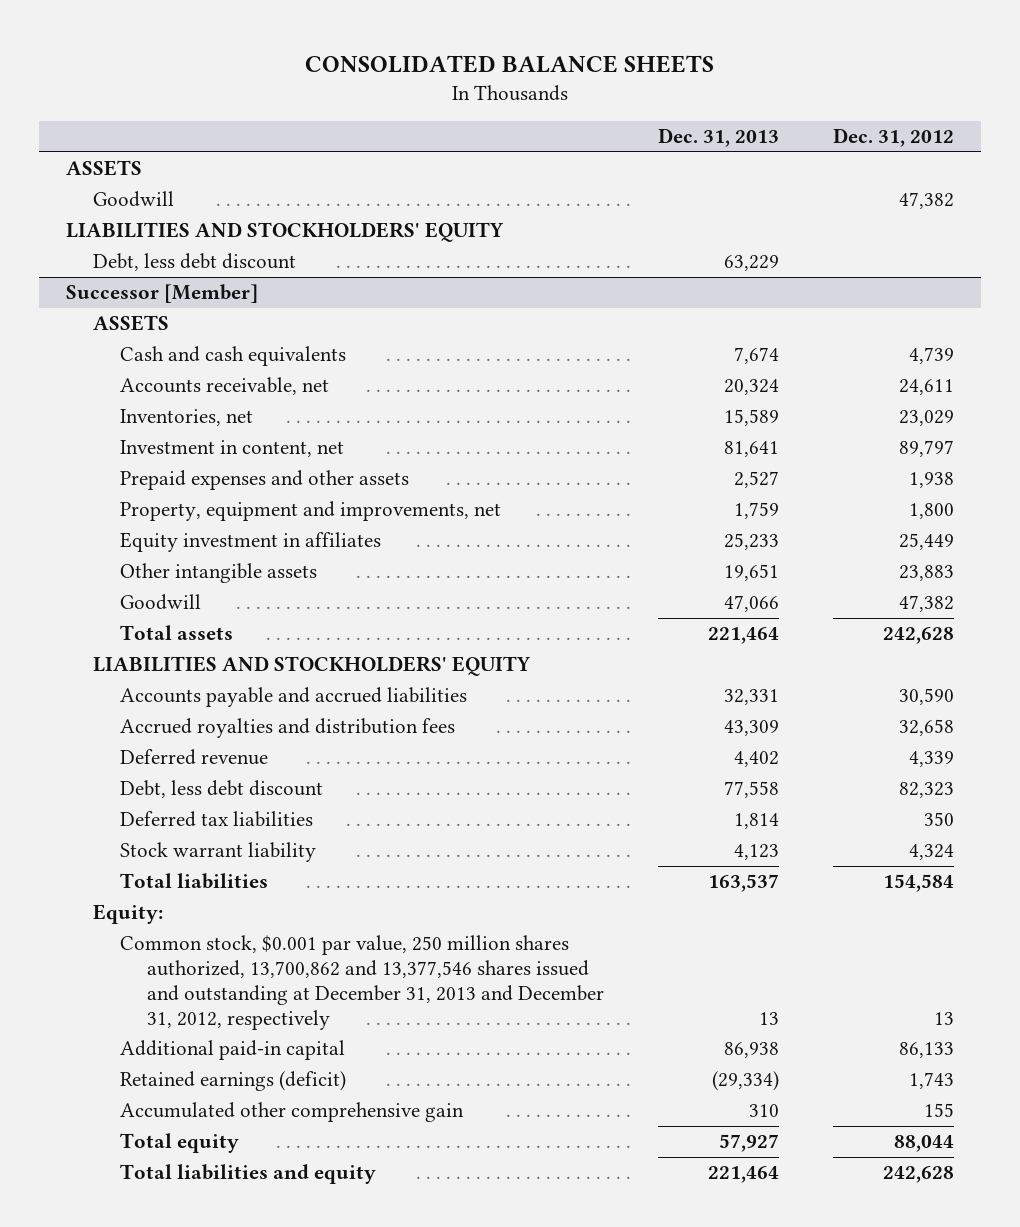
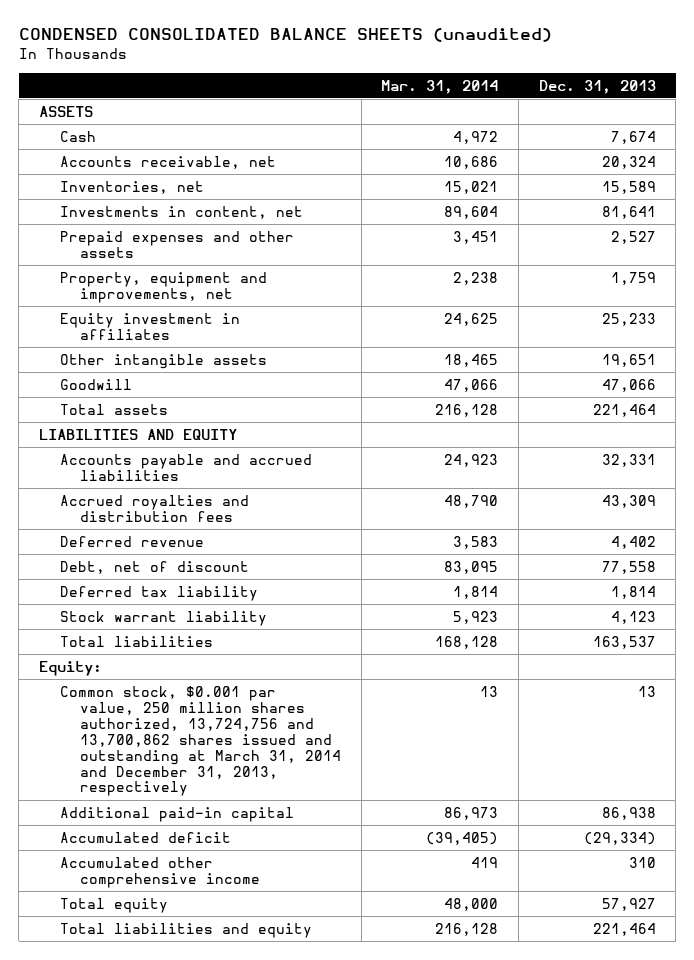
- CONSOLIDATED BALANCE SHEETS
+ CONDENSED CONSOLIDATED BALANCE SHEETS (unaudited)
- | Dec. 31, 2013 | Dec. 31, 2012
+ | Mar. 31, 2014 | Dec. 31, 2013
- Goodwill | | 47,382
- LIABILITIES AND STOCKHOLDERS' EQUITY
- Debt, less debt discount | 63,229 |
- Successor [Member]
- ASSETS
- Cash and cash equivalents | 7,674 | 4,739
+ Cash | 4,972 | 7,674
- Investment in content, net | 81,641 | 89,797
+ Investments in content, net | 89,604 | 81,641
- LIABILITIES AND STOCKHOLDERS' EQUITY
+ LIABILITIES AND EQUITY
- Debt, less debt discount | 77,558 | 82,323
- Deferred tax liabilities | 1,814 | 350
+ Debt, net of discount | 83,095 | 77,558
+ Deferred tax liability | 1,814 | 1,814
- Common stock, $0.001 par value, 250 million shares authorized, 13,700,862 and 13,377,546 shares issued and outstanding at December 31, 2013 and December 31, 2012, respectively | 13 | 13
+ Common stock, $0.001 par value, 250 million shares authorized, 13,724,756 and 13,700,862 shares issued and outstanding at March 31, 2014 and December 31, 2013, respectively | 13 | 13
- Retained earnings (deficit) | (29,334) | 1,743
- Accumulated other comprehensive gain | 310 | 155
+ Accumulated deficit | (39,405) | (29,334)
+ Accumulated other comprehensive income | 419 | 310

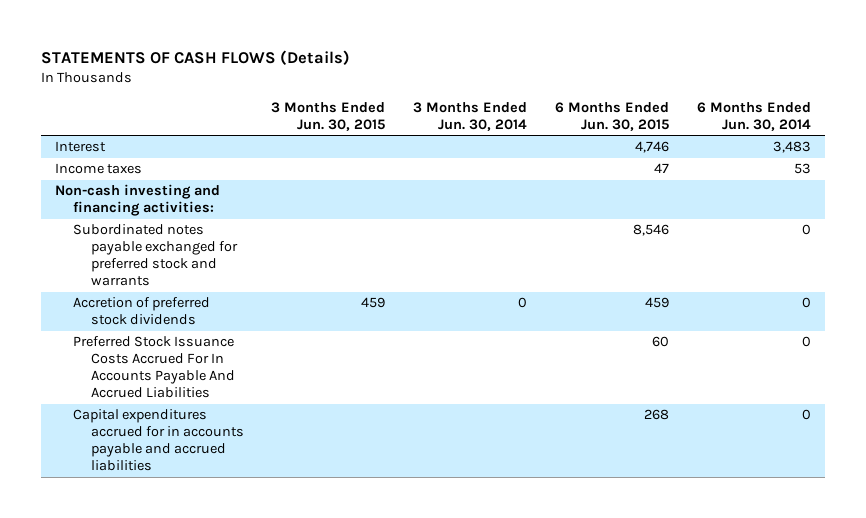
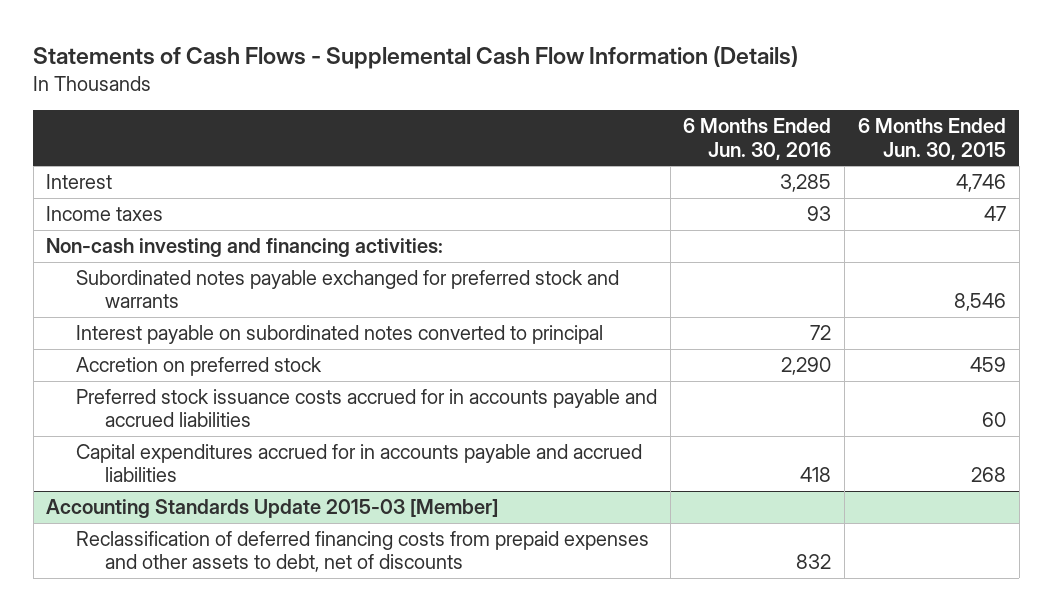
- STATEMENTS OF CASH FLOWS (Details)
+ Statements of Cash Flows - Supplemental Cash Flow Information (Details)
- | 3 Months Ended Jun. 30, 2015 | 3 Months Ended Jun. 30, 2014 | 6 Months Ended Jun. 30, 2015 | 6 Months Ended Jun. 30, 2014
+ | 6 Months Ended Jun. 30, 2016 | 6 Months Ended Jun. 30, 2015
- Accretion of preferred stock dividends | 459 | 0 | 459 | 0
- Preferred Stock Issuance Costs Accrued For In Accounts Payable And Accrued Liabilities | | | 60 | 0
+ Interest payable on subordinated notes converted to principal | 72 |
+ Accretion on preferred stock | 2,290 | 459
+ Preferred stock issuance costs accrued for in accounts payable and accrued liabilities | | 60
+ Accounting Standards Update 2015-03 [Member]
+ Reclassification of deferred financing costs from prepaid expenses and other assets to debt, net of discounts | 832 |

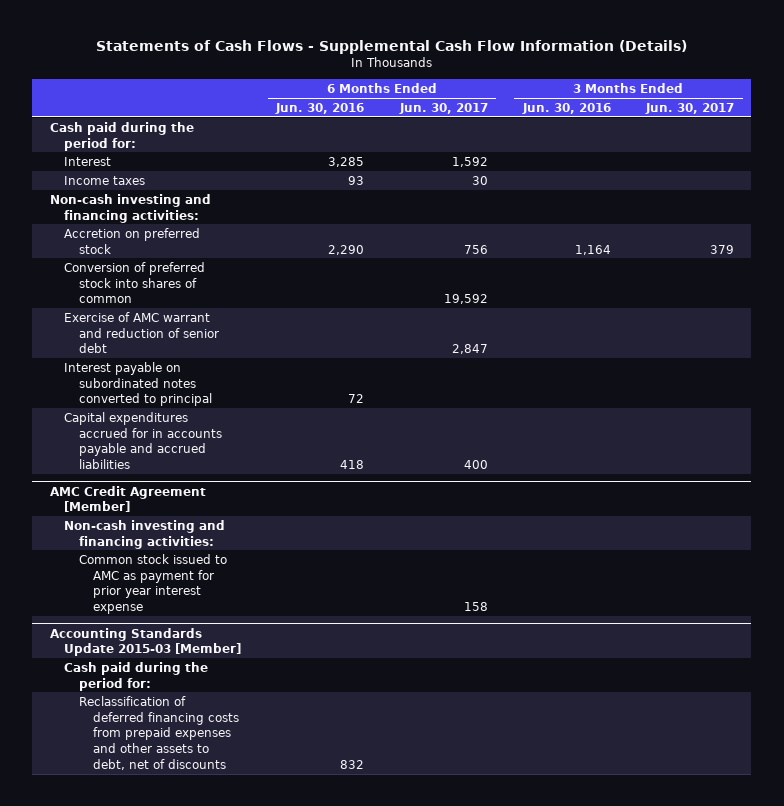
- | 6 Months Ended Jun. 30, 2016 | 6 Months Ended Jun. 30, 2015
+ | 6 Months Ended Jun. 30, 2016 | 6 Months Ended Jun. 30, 2017 | 3 Months Ended Jun. 30, 2016 | 3 Months Ended Jun. 30, 2017
+ Cash paid during the period for:
- Subordinated notes payable exchanged for preferred stock and warrants | | 8,546
- Preferred stock issuance costs accrued for in accounts payable and accrued liabilities | | 60
+ Conversion of preferred stock into shares of common | | 19,592 | |
+ Exercise of AMC warrant and reduction of senior debt | | 2,847 | |
moved down: Interest payable on subordinated notes converted to principal | 72 | | |
+ AMC Credit Agreement [Member]
+ Non-cash investing and financing activities:
+ Common stock issued to AMC as payment for prior year interest expense | | 158 | |
@ Accounting Standards Update 2015-03 [Member]
+ Cash paid during the period for:

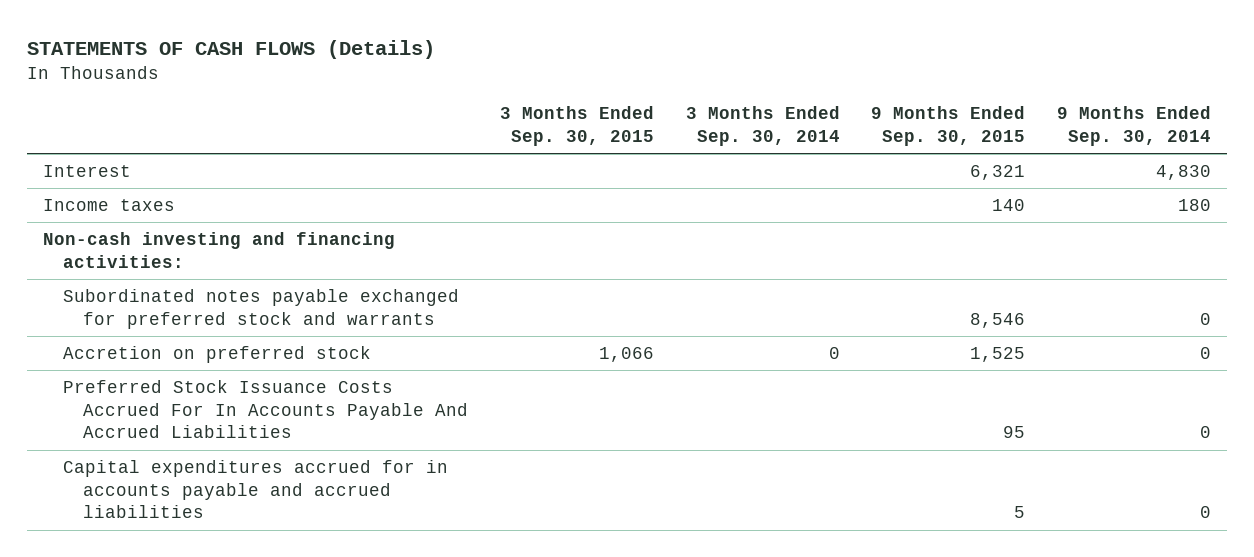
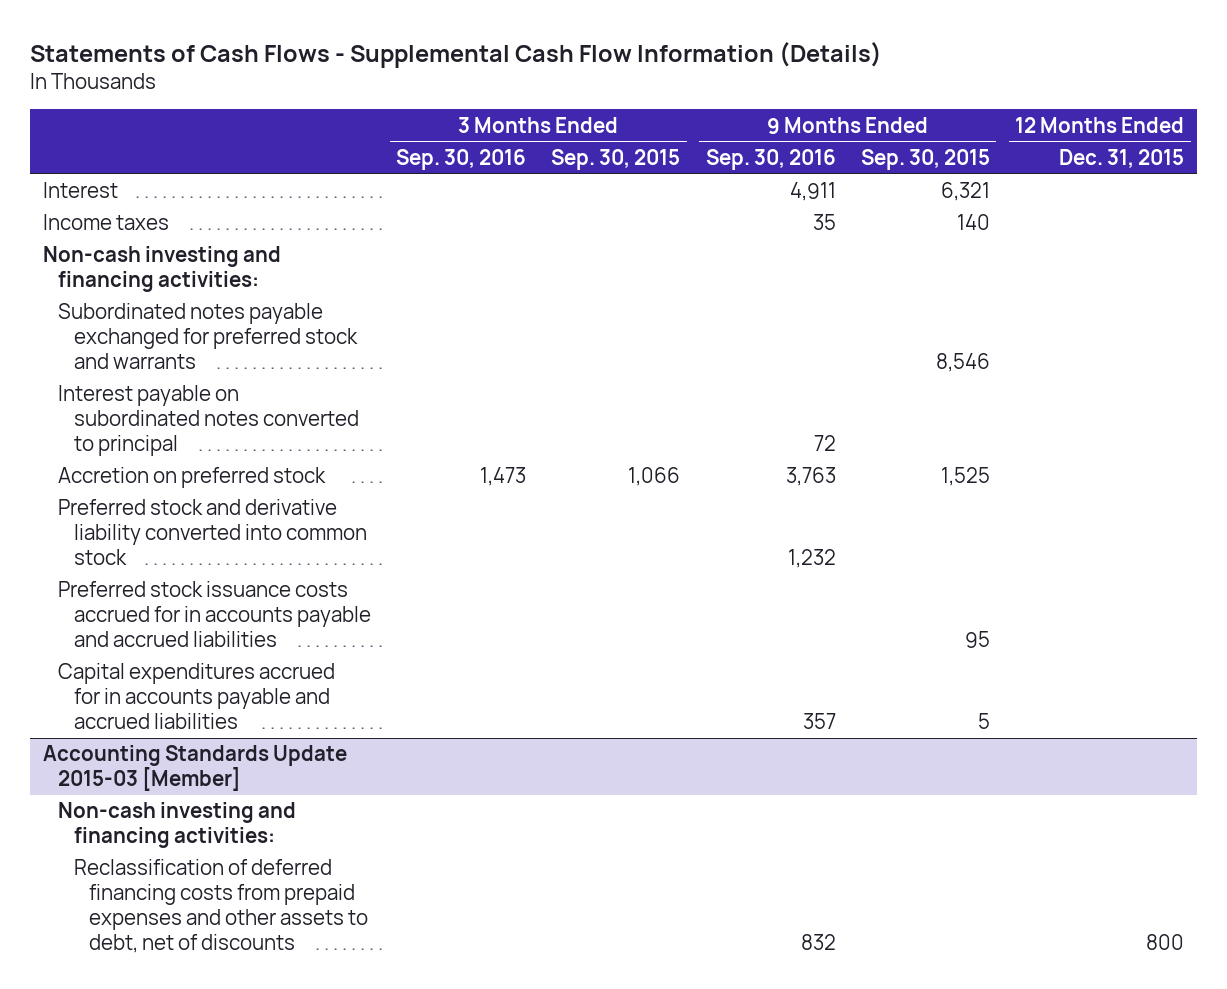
- STATEMENTS OF CASH FLOWS (Details)
+ Statements of Cash Flows - Supplemental Cash Flow Information (Details)
- | 3 Months Ended Sep. 30, 2015 | 3 Months Ended Sep. 30, 2014 | 9 Months Ended Sep. 30, 2015 | 9 Months Ended Sep. 30, 2014
+ | 3 Months Ended Sep. 30, 2016 | 3 Months Ended Sep. 30, 2015 | 9 Months Ended Sep. 30, 2016 | 9 Months Ended Sep. 30, 2015 | 12 Months Ended Dec. 31, 2015
+ Interest payable on subordinated notes converted to principal | | | 72 | |
- Preferred Stock Issuance Costs Accrued For In Accounts Payable And Accrued Liabilities | | | 95 | 0
+ Preferred stock and derivative liability converted into common stock | | | 1,232 | |
+ Preferred stock issuance costs accrued for in accounts payable and accrued liabilities | | | | 95 |
+ Accounting Standards Update 2015-03 [Member]
+ Non-cash investing and financing activities:
+ Reclassification of deferred financing costs from prepaid expenses and other assets to debt, net of discounts | | | 832 | | 800

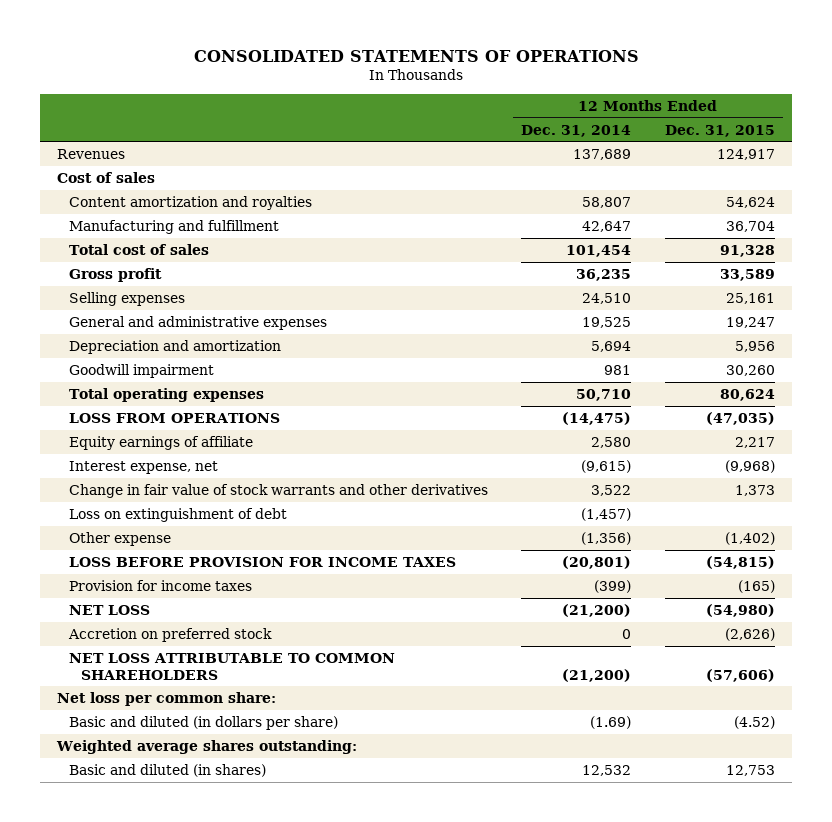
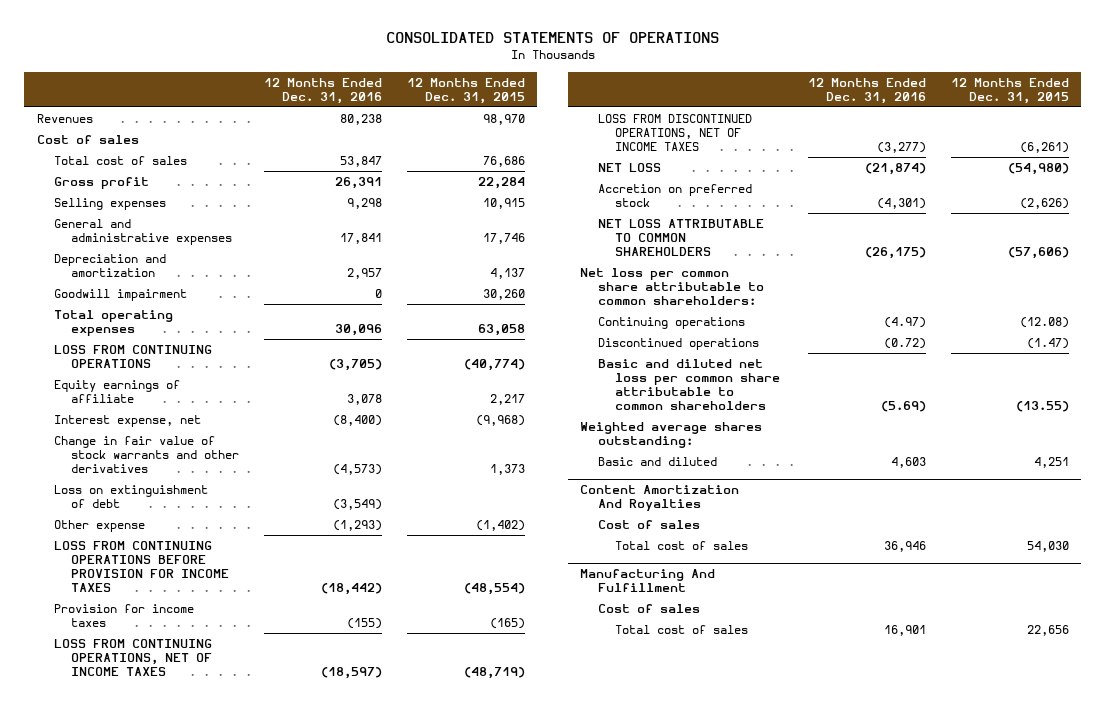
- | 12 Months Ended Dec. 31, 2014 | 12 Months Ended Dec. 31, 2015
+ | 12 Months Ended Dec. 31, 2016 | 12 Months Ended Dec. 31, 2015
- Revenues | 137,689 | 124,917
+ Revenues | 80,238 | 98,970
- Content amortization and royalties | 58,807 | 54,624
- Manufacturing and fulfillment | 42,647 | 36,704
- Total cost of sales | 101,454 | 91,328
- Gross profit | 36,235 | 33,589
- Selling expenses | 24,510 | 25,161
- General and administrative expenses | 19,525 | 19,247
- Depreciation and amortization | 5,694 | 5,956
+ Total cost of sales | 53,847 | 76,686
+ Gross profit | 26,391 | 22,284
+ Selling expenses | 9,298 | 10,915
+ General and administrative expenses | 17,841 | 17,746
+ Depreciation and amortization | 2,957 | 4,137
- Total operating expenses | 50,710 | 80,624
- LOSS FROM OPERATIONS | (14,475) | (47,035)
+ Total operating expenses | 30,096 | 63,058
+ LOSS FROM CONTINUING OPERATIONS | (3,705) | (40,774)
- LOSS BEFORE PROVISION FOR INCOME TAXES | (20,801) | (54,815)
+ LOSS FROM CONTINUING OPERATIONS BEFORE PROVISION FOR INCOME TAXES | (18,442) | (48,554)
+ LOSS FROM CONTINUING OPERATIONS, NET OF INCOME TAXES | (18,597) | (48,719)
+ LOSS FROM DISCONTINUED OPERATIONS, NET OF INCOME TAXES | (3,277) | (6,261)
- Net loss per common share:
- Basic and diluted (in dollars per share) | (1.69) | (4.52)
+ Net loss per common share attributable to common shareholders:
+ Continuing operations | (4.97) | (12.08)
+ Discontinued operations | (0.72) | (1.47)
+ Basic and diluted net loss per common share attributable to common shareholders | (5.69) | (13.55)
- Basic and diluted (in shares) | 12,532 | 12,753
+ Basic and diluted | 4,603 | 4,251
+ Content Amortization And Royalties
+ Cost of sales
+ Total cost of sales | 36,946 | 54,030
+ Manufacturing And Fulfillment
+ Cost of sales
+ Total cost of sales | 16,901 | 22,656

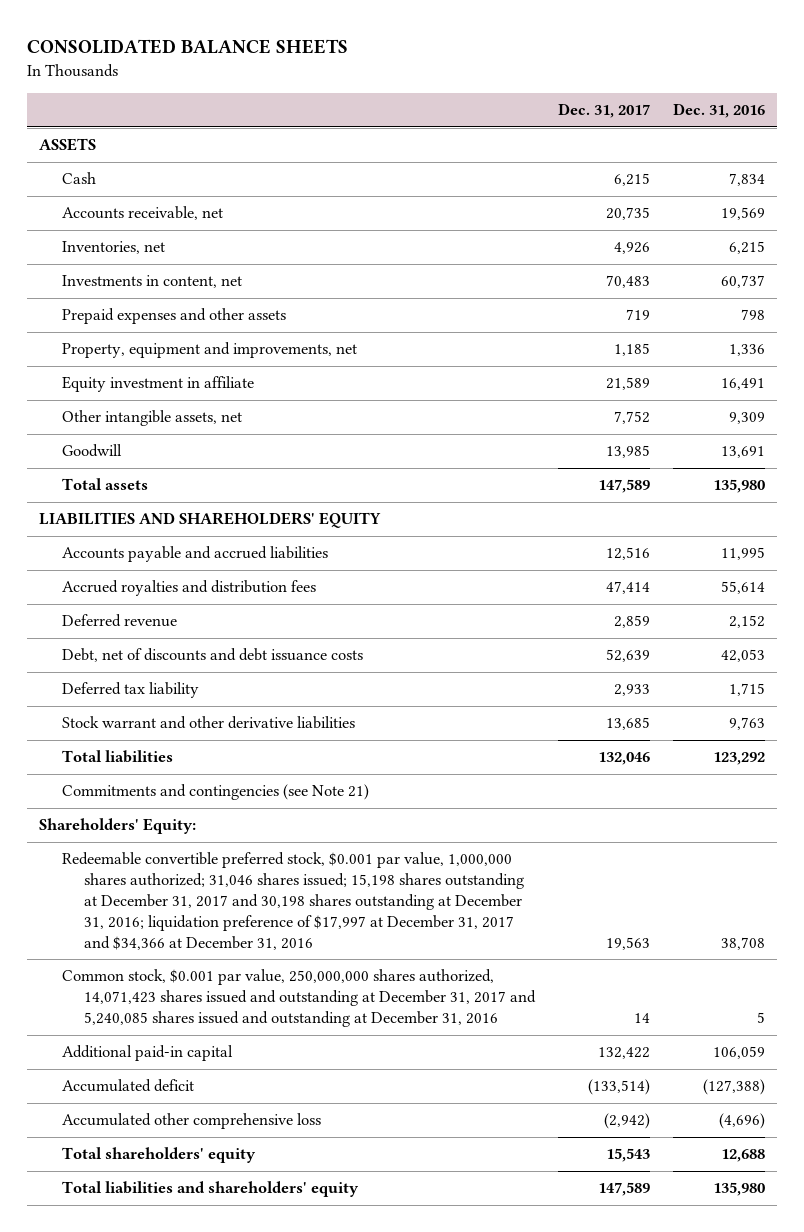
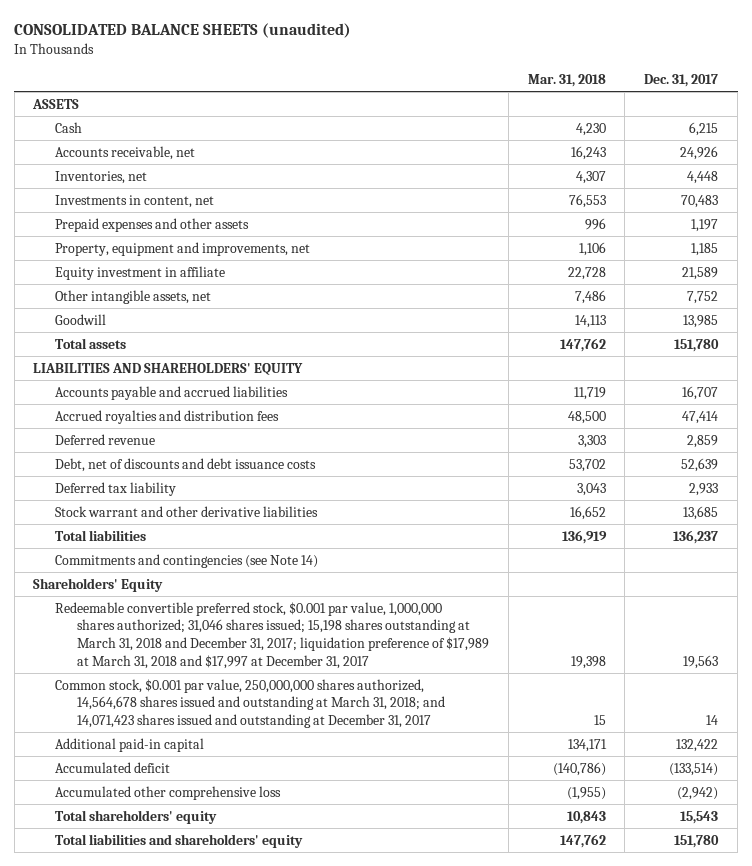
- CONSOLIDATED BALANCE SHEETS
+ CONSOLIDATED BALANCE SHEETS (unaudited)
- | Dec. 31, 2017 | Dec. 31, 2016
+ | Mar. 31, 2018 | Dec. 31, 2017
- Accounts receivable, net | 20,735 | 19,569
- Inventories, net | 4,926 | 6,215
+ Accounts receivable, net | 16,243 | 24,926
+ Inventories, net | 4,307 | 4,448
- Prepaid expenses and other assets | 719 | 798
+ Prepaid expenses and other assets | 996 | 1,197
- Total assets | 147,589 | 135,980
+ Total assets | 147,762 | 151,780
- Accounts payable and accrued liabilities | 12,516 | 11,995
+ Accounts payable and accrued liabilities | 11,719 | 16,707
- Total liabilities | 132,046 | 123,292
- Commitments and contingencies (see Note 21)
- Shareholders' Equity:
- Redeemable convertible preferred stock, $0.001 par value, 1,000,000 shares authorized; 31,046 shares issued; 15,198 shares outstanding at December 31, 2017 and 30,198 shares outstanding at December 31, 2016; liquidation preference of $17,997 at December 31, 2017 and $34,366 at December 31, 2016 | 19,563 | 38,708
- Common stock, $0.001 par value, 250,000,000 shares authorized, 14,071,423 shares issued and outstanding at December 31, 2017 and 5,240,085 shares issued and outstanding at December 31, 2016 | 14 | 5
+ Total liabilities | 136,919 | 136,237
+ Commitments and contingencies (see Note 14)
+ Shareholders' Equity
+ Redeemable convertible preferred stock, $0.001 par value, 1,000,000 shares authorized; 31,046 shares issued; 15,198 shares outstanding at March 31, 2018 and December 31, 2017; liquidation preference of $17,989 at March 31, 2018 and $17,997 at December 31, 2017 | 19,398 | 19,563
+ Common stock, $0.001 par value, 250,000,000 shares authorized, 14,564,678 shares issued and outstanding at March 31, 2018; and 14,071,423 shares issued and outstanding at December 31, 2017 | 15 | 14
- Total liabilities and shareholders' equity | 147,589 | 135,980
+ Total liabilities and shareholders' equity | 147,762 | 151,780

